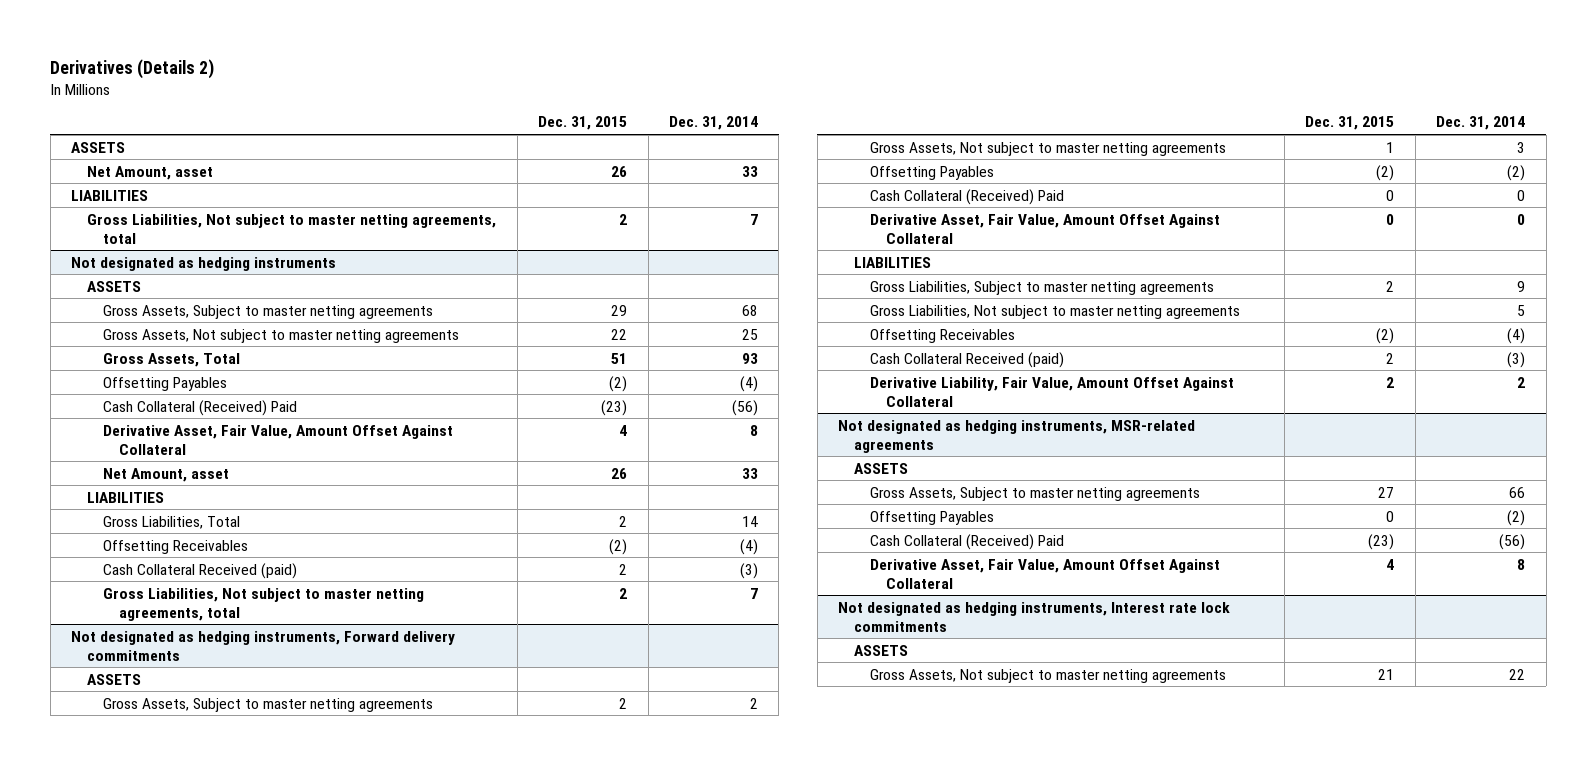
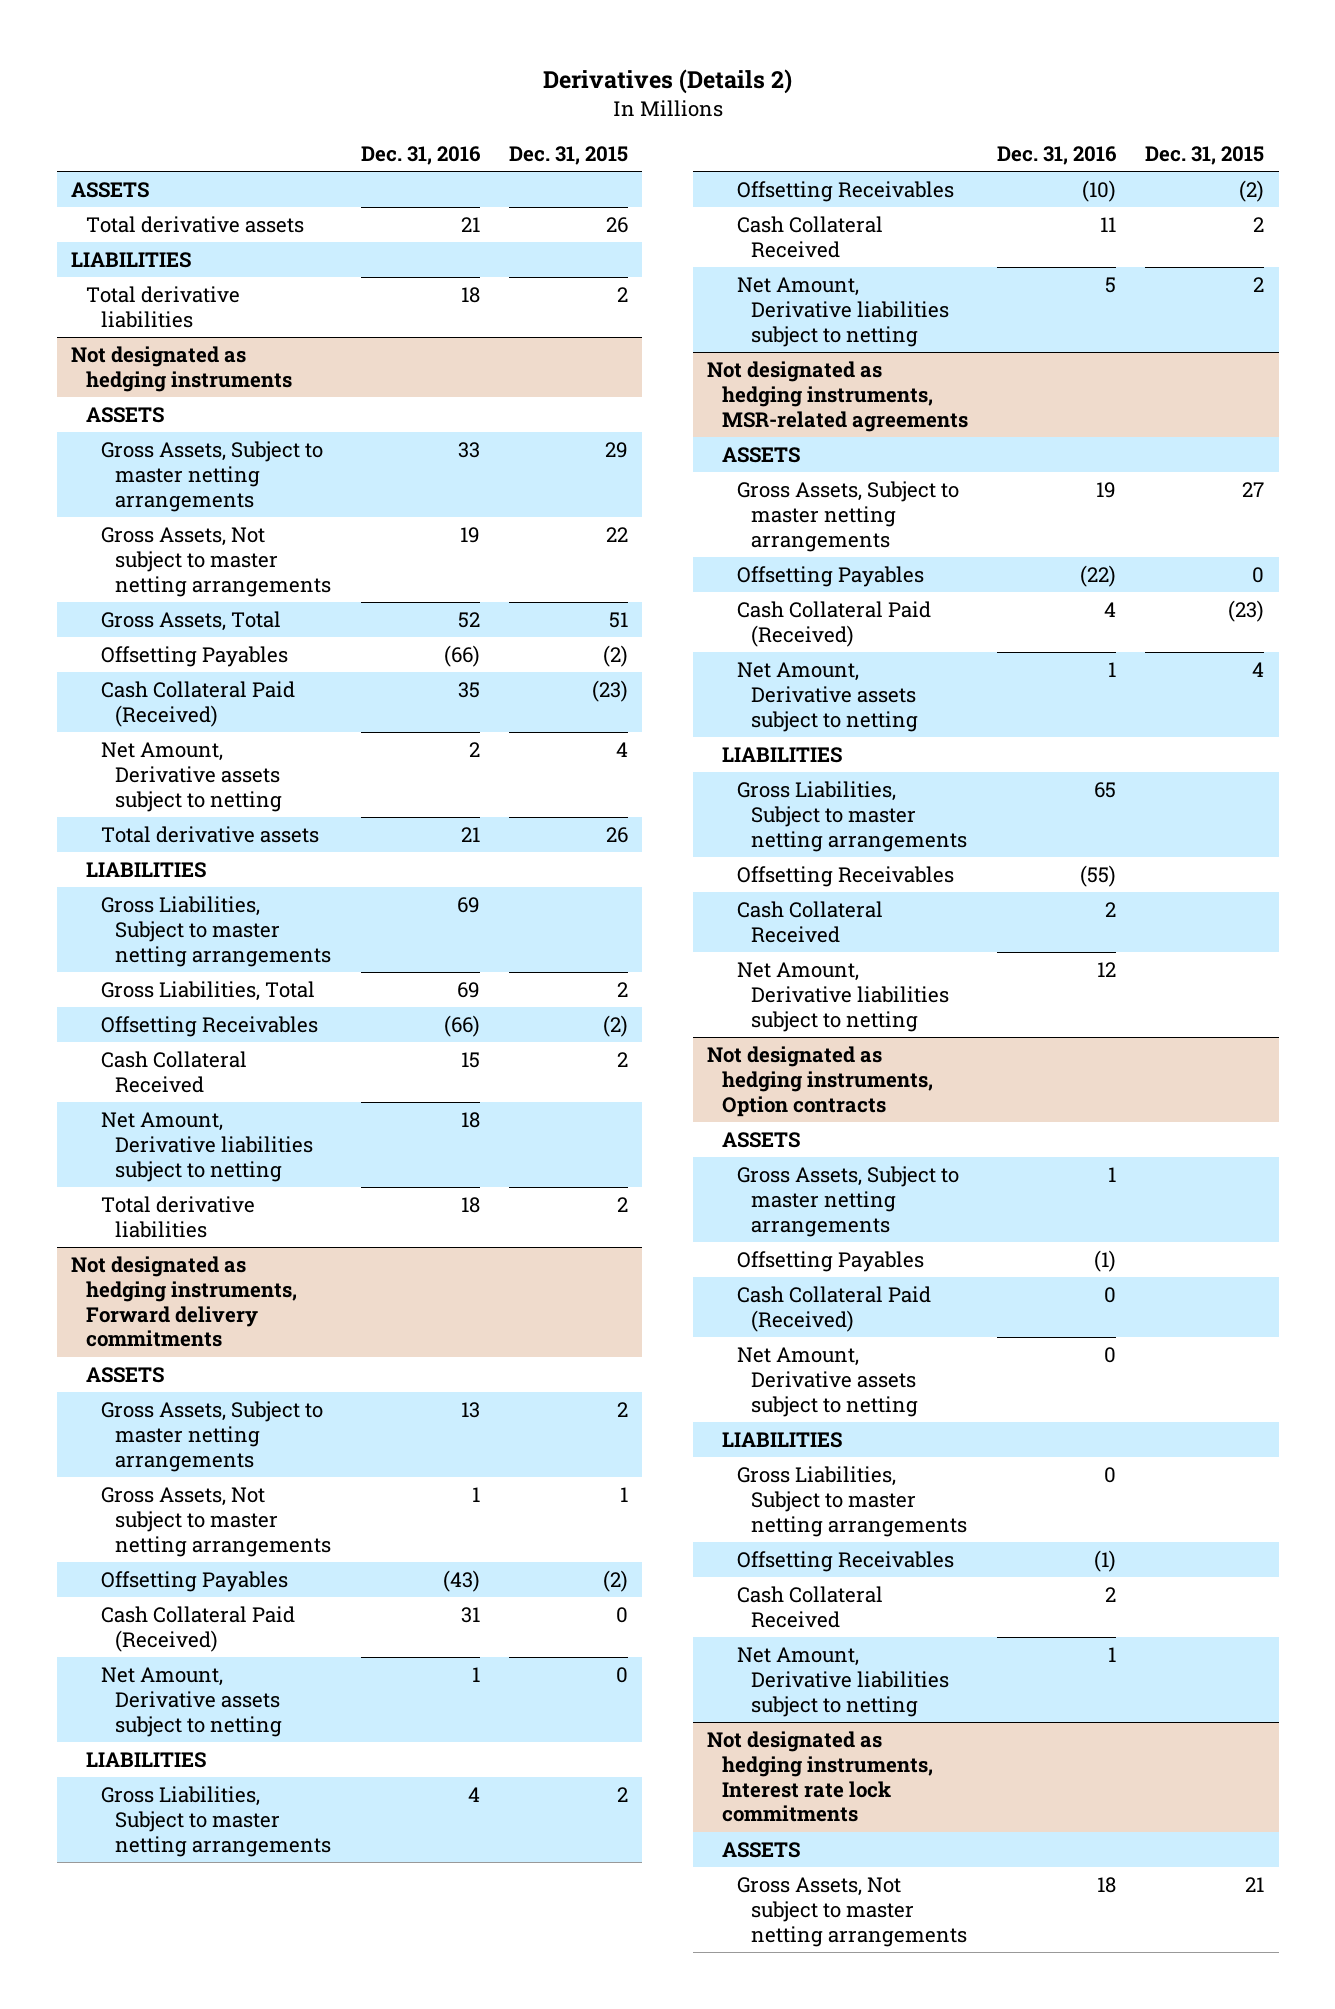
- | Dec. 31, 2015 | Dec. 31, 2014
+ | Dec. 31, 2016 | Dec. 31, 2015
- Net Amount, asset | 26 | 33
+ Total derivative assets | 21 | 26
- Gross Liabilities, Not subject to master netting agreements, total | 2 | 7
+ Total derivative liabilities | 18 | 2
@ Not designated as hedging instruments
- Gross Assets, Subject to master netting agreements | 29 | 68
- Gross Assets, Not subject to master netting agreements | 22 | 25
+ Gross Assets, Subject to master netting arrangements | 33 | 29
+ Gross Assets, Not subject to master netting arrangements | 19 | 22
- Cash Collateral (Received) Paid | (23) | (56)
- Derivative Asset, Fair Value, Amount Offset Against Collateral | 4 | 8
- Net Amount, asset | 26 | 33
+ Cash Collateral Paid (Received) | 35 | (23)
+ Net Amount, Derivative assets subject to netting | 2 | 4
+ Total derivative assets | 21 | 26
+ Gross Liabilities, Subject to master netting arrangements | 69 |
- Cash Collateral Received (paid) | 2 | (3)
- Gross Liabilities, Not subject to master netting agreements, total | 2 | 7
+ Cash Collateral Received | 15 | 2
+ Net Amount, Derivative liabilities subject to netting | 18 |
+ Total derivative liabilities | 18 | 2
@ Not designated as hedging instruments, Forward delivery commitments
- Gross Assets, Subject to master netting agreements | 2 | 2
- Gross Assets, Not subject to master netting agreements | 1 | 3
+ Gross Assets, Subject to master netting arrangements | 13 | 2
+ Gross Assets, Not subject to master netting arrangements | 1 | 1
- Cash Collateral (Received) Paid | 0 | 0
- Derivative Asset, Fair Value, Amount Offset Against Collateral | 0 | 0
+ Cash Collateral Paid (Received) | 31 | 0
+ Net Amount, Derivative assets subject to netting | 1 | 0
- Gross Liabilities, Subject to master netting agreements | 2 | 9
- Gross Liabilities, Not subject to master netting agreements | | 5
+ Gross Liabilities, Subject to master netting arrangements | 4 | 2
- Cash Collateral Received (paid) | 2 | (3)
- Derivative Liability, Fair Value, Amount Offset Against Collateral | 2 | 2
+ Cash Collateral Received | 11 | 2
+ Net Amount, Derivative liabilities subject to netting | 5 | 2
@ Not designated as hedging instruments, MSR-related agreements
- Gross Assets, Subject to master netting agreements | 27 | 66
+ Gross Assets, Subject to master netting arrangements | 19 | 27
- Cash Collateral (Received) Paid | (23) | (56)
- Derivative Asset, Fair Value, Amount Offset Against Collateral | 4 | 8
+ Cash Collateral Paid (Received) | 4 | (23)
+ Net Amount, Derivative assets subject to netting | 1 | 4
+ LIABILITIES
+ Gross Liabilities, Subject to master netting arrangements | 65 |
+ Offsetting Receivables | (55) |
+ Cash Collateral Received | 2 |
+ Net Amount, Derivative liabilities subject to netting | 12 |
+ Not designated as hedging instruments, Option contracts
+ ASSETS
+ Gross Assets, Subject to master netting arrangements | 1 |
+ Offsetting Payables | (1) |
+ Cash Collateral Paid (Received) | 0 |
+ Net Amount, Derivative assets subject to netting | 0 |
+ LIABILITIES
+ Gross Liabilities, Subject to master netting arrangements | 0 |
+ Offsetting Receivables | (1) |
+ Cash Collateral Received | 2 |
+ Net Amount, Derivative liabilities subject to netting | 1 |
@ Not designated as hedging instruments, Interest rate lock commitments
- Gross Assets, Not subject to master netting agreements | 21 | 22
+ Gross Assets, Not subject to master netting arrangements | 18 | 21

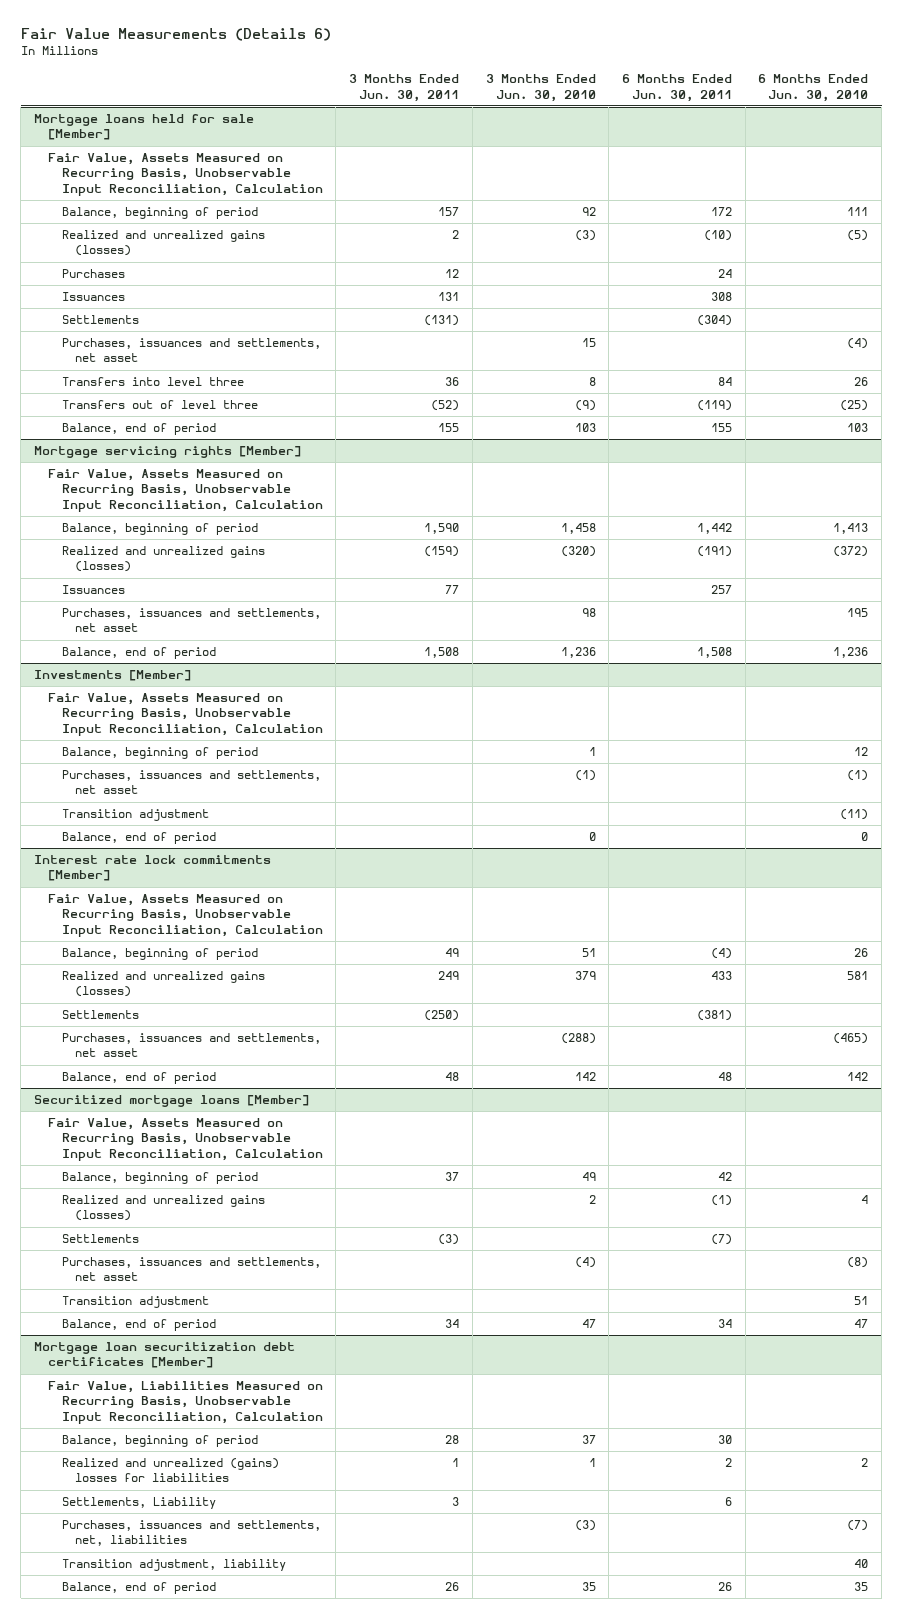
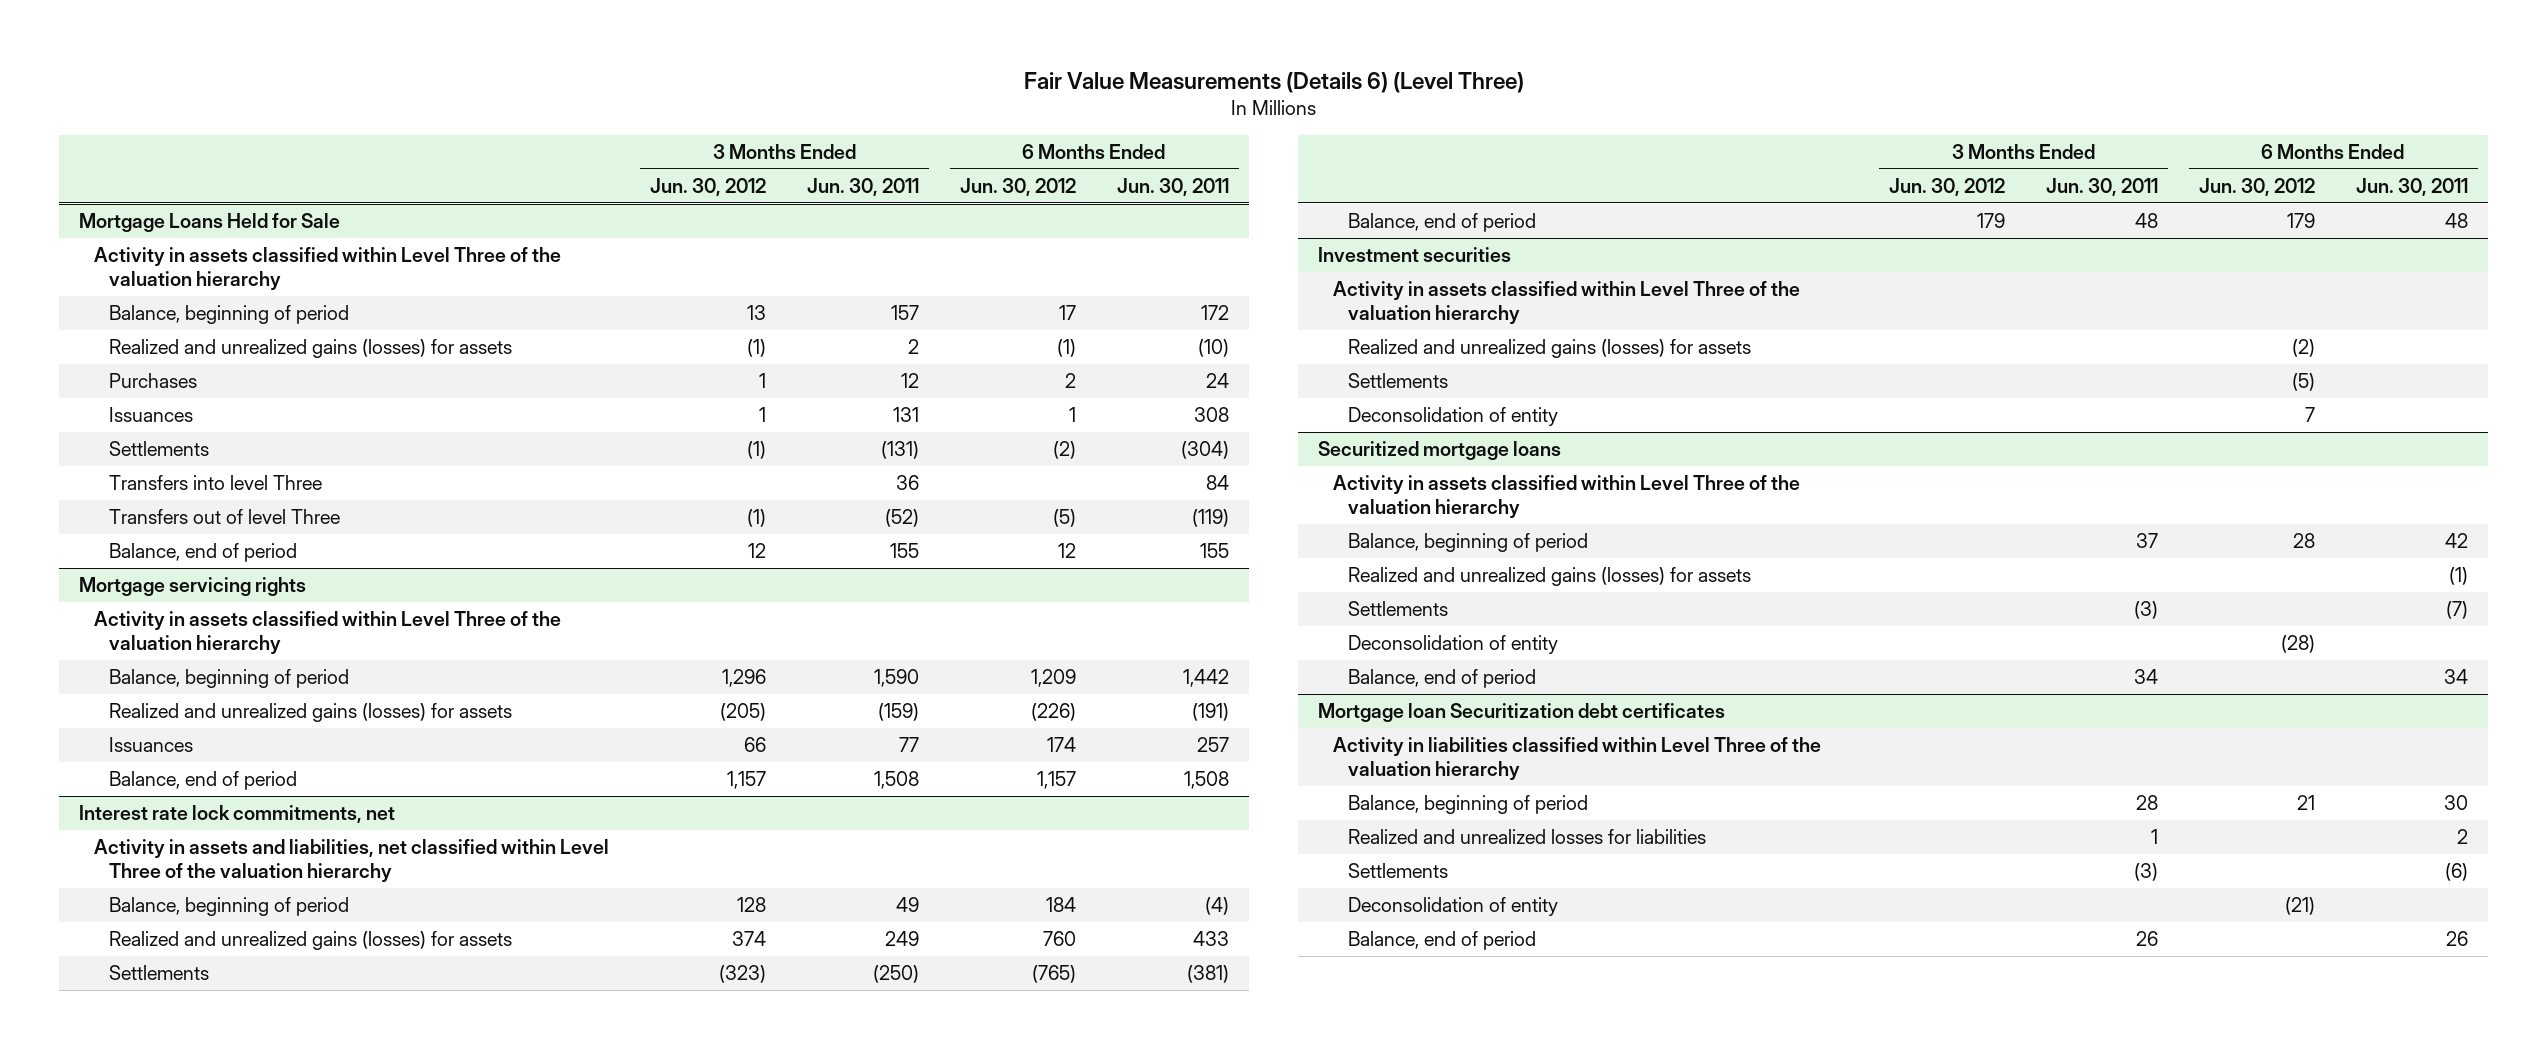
- Fair Value Measurements (Details 6)
+ Fair Value Measurements (Details 6) (Level Three)
- | 3 Months Ended Jun. 30, 2011 | 3 Months Ended Jun. 30, 2010 | 6 Months Ended Jun. 30, 2011 | 6 Months Ended Jun. 30, 2010
+ | 3 Months Ended Jun. 30, 2012 | 3 Months Ended Jun. 30, 2011 | 6 Months Ended Jun. 30, 2012 | 6 Months Ended Jun. 30, 2011
- Mortgage loans held for sale [Member]
- Fair Value, Assets Measured on Recurring Basis, Unobservable Input Reconciliation, Calculation
+ Mortgage Loans Held for Sale
+ Activity in assets classified within Level Three of the valuation hierarchy
- Realized and unrealized gains (losses) | 2 | (3) | (10) | (5)
+ Realized and unrealized gains (losses) for assets | (1) | 2 | (1) | (10)
- Purchases, issuances and settlements, net asset | | 15 | | (4)
- Transfers into level three | 36 | 8 | 84 | 26
- Transfers out of level three | (52) | (9) | (119) | (25)
+ Transfers into level Three | | 36 | | 84
+ Transfers out of level Three | (1) | (52) | (5) | (119)
- Mortgage servicing rights [Member]
- Fair Value, Assets Measured on Recurring Basis, Unobservable Input Reconciliation, Calculation
+ Mortgage servicing rights
+ Activity in assets classified within Level Three of the valuation hierarchy
- Realized and unrealized gains (losses) | (159) | (320) | (191) | (372)
+ Realized and unrealized gains (losses) for assets | (205) | (159) | (226) | (191)
- Purchases, issuances and settlements, net asset | | 98 | | 195
- Investments [Member]
- Fair Value, Assets Measured on Recurring Basis, Unobservable Input Reconciliation, Calculation
- Balance, beginning of period | | 1 | | 12
- Purchases, issuances and settlements, net asset | | (1) | | (1)
- Transition adjustment | | | | (11)
- Balance, end of period | | 0 | | 0
- Interest rate lock commitments [Member]
- Fair Value, Assets Measured on Recurring Basis, Unobservable Input Reconciliation, Calculation
+ Interest rate lock commitments, net
+ Activity in assets and liabilities, net classified within Level Three of the valuation hierarchy
- Realized and unrealized gains (losses) | 249 | 379 | 433 | 581
+ Realized and unrealized gains (losses) for assets | 374 | 249 | 760 | 433
- Purchases, issuances and settlements, net asset | | (288) | | (465)
- Securitized mortgage loans [Member]
- Fair Value, Assets Measured on Recurring Basis, Unobservable Input Reconciliation, Calculation
+ Investment securities
+ Activity in assets classified within Level Three of the valuation hierarchy
+ Realized and unrealized gains (losses) for assets | | | (2) |
+ Settlements | | | (5) |
+ Deconsolidation of entity | | | 7 |
+ Securitized mortgage loans
+ Activity in assets classified within Level Three of the valuation hierarchy
- Realized and unrealized gains (losses) | | 2 | (1) | 4
+ Realized and unrealized gains (losses) for assets | | | | (1)
- Purchases, issuances and settlements, net asset | | (4) | | (8)
- Transition adjustment | | | | 51
+ Deconsolidation of entity | | | (28) |
- Mortgage loan securitization debt certificates [Member]
- Fair Value, Liabilities Measured on Recurring Basis, Unobservable Input Reconciliation, Calculation
+ Mortgage loan Securitization debt certificates
+ Activity in liabilities classified within Level Three of the valuation hierarchy
- Realized and unrealized (gains) losses for liabilities | 1 | 1 | 2 | 2
- Settlements, Liability | 3 | | 6 |
- Purchases, issuances and settlements, net, liabilities | | (3) | | (7)
- Transition adjustment, liability | | | | 40
+ Realized and unrealized losses for liabilities | | 1 | | 2
+ Settlements | | (3) | | (6)
+ Deconsolidation of entity | | | (21) |

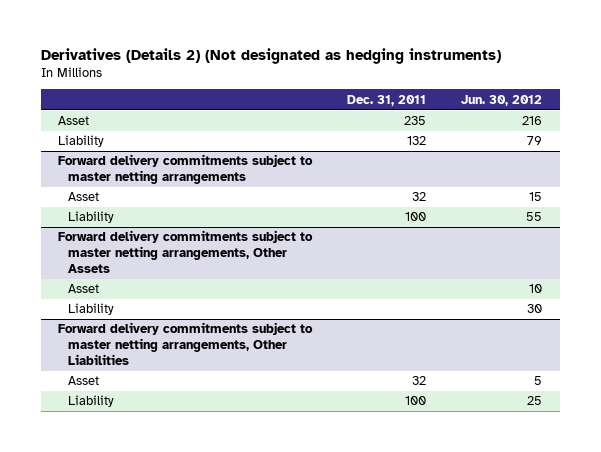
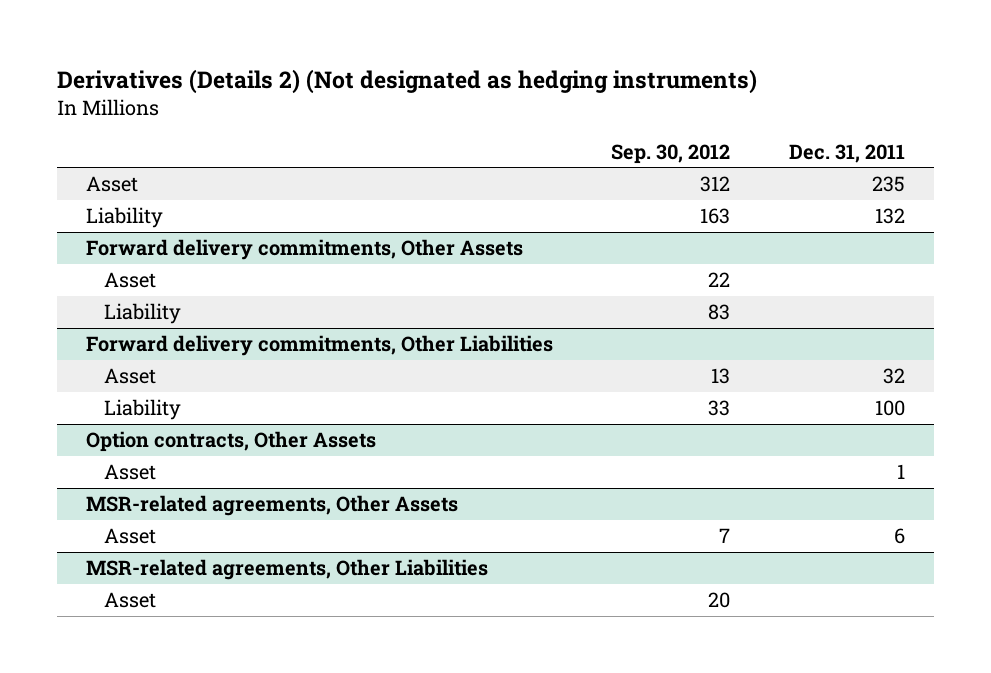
- | Dec. 31, 2011 | Jun. 30, 2012
+ | Sep. 30, 2012 | Dec. 31, 2011
- Forward delivery commitments subject to master netting arrangements
- Asset | 32 | 15
- Liability | 100 | 55
- Forward delivery commitments subject to master netting arrangements, Other Assets
+ Forward delivery commitments, Other Assets
- Forward delivery commitments subject to master netting arrangements, Other Liabilities
+ Forward delivery commitments, Other Liabilities
+ Option contracts, Other Assets
+ Asset | | 1
+ MSR-related agreements, Other Assets
+ Asset | 7 | 6
+ MSR-related agreements, Other Liabilities
+ Asset | 20 |

